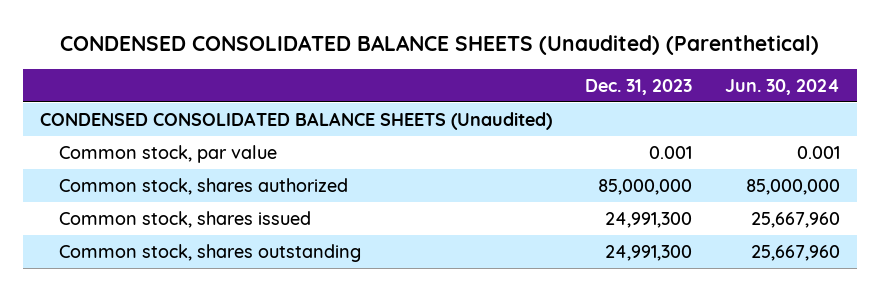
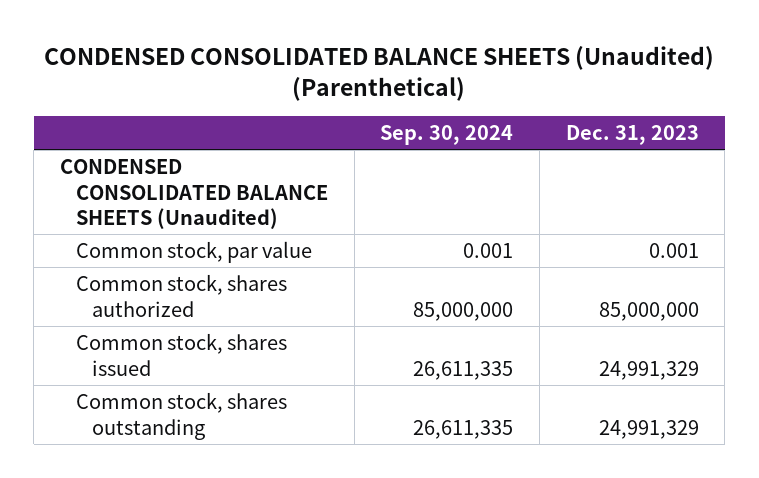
- | Dec. 31, 2023 | Jun. 30, 2024
+ | Sep. 30, 2024 | Dec. 31, 2023
- Common stock, shares issued | 24,991,300 | 25,667,960
- Common stock, shares outstanding | 24,991,300 | 25,667,960
+ Common stock, shares issued | 26,611,335 | 24,991,329
+ Common stock, shares outstanding | 26,611,335 | 24,991,329

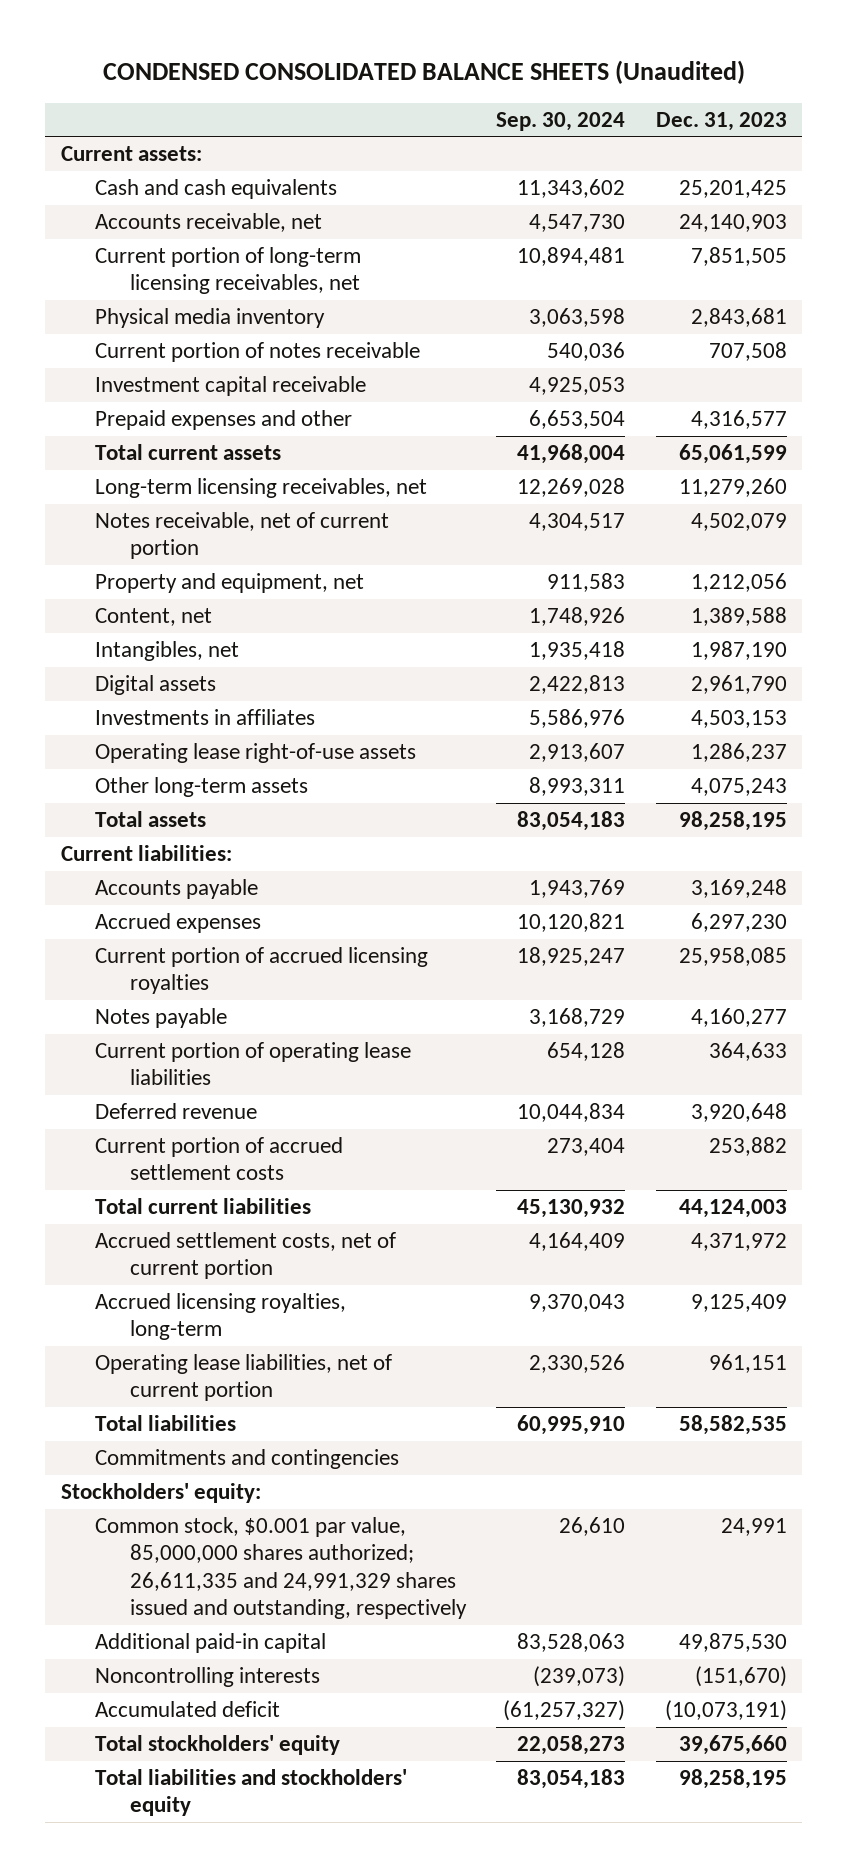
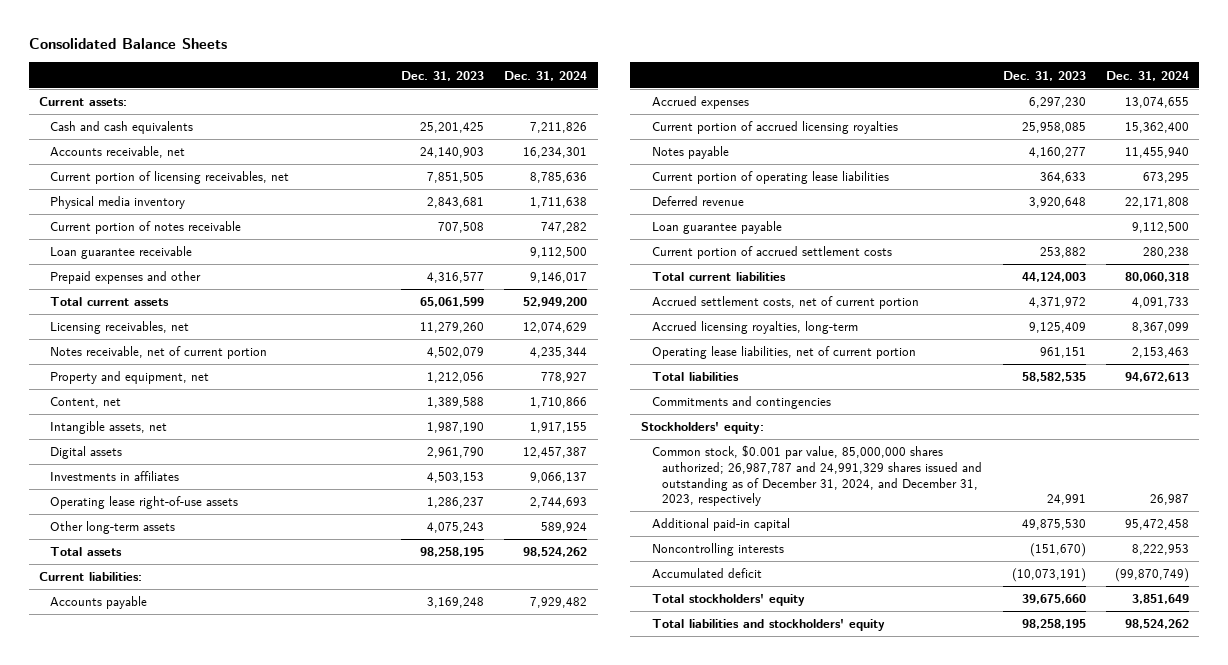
- CONDENSED CONSOLIDATED BALANCE SHEETS (Unaudited)
+ Consolidated Balance Sheets
- | Sep. 30, 2024 | Dec. 31, 2023
+ | Dec. 31, 2023 | Dec. 31, 2024
- Current portion of long-term licensing receivables, net | 10,894,481 | 7,851,505
+ Current portion of licensing receivables, net | 7,851,505 | 8,785,636
- Investment capital receivable | 4,925,053 |
+ Loan guarantee receivable | | 9,112,500
- Long-term licensing receivables, net | 12,269,028 | 11,279,260
+ Licensing receivables, net | 11,279,260 | 12,074,629
- Intangibles, net | 1,935,418 | 1,987,190
+ Intangible assets, net | 1,987,190 | 1,917,155
+ Loan guarantee payable | | 9,112,500
- Common stock, $0.001 par value, 85,000,000 shares authorized; 26,611,335 and 24,991,329 shares issued and outstanding, respectively | 26,610 | 24,991
+ Common stock, $0.001 par value, 85,000,000 shares authorized; 26,987,787 and 24,991,329 shares issued and outstanding as of December 31, 2024, and December 31, 2023, respectively | 24,991 | 26,987

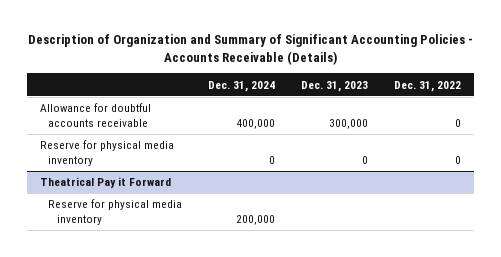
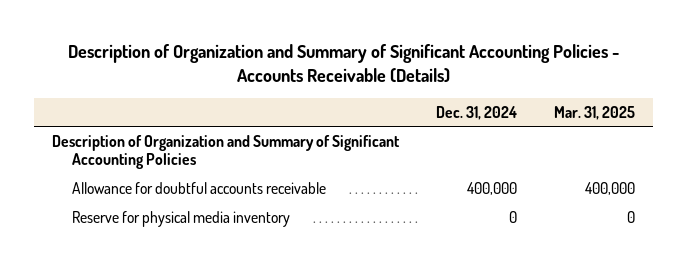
- | Dec. 31, 2024 | Dec. 31, 2023 | Dec. 31, 2022
+ | Dec. 31, 2024 | Mar. 31, 2025
+ Description of Organization and Summary of Significant Accounting Policies
- Theatrical Pay it Forward
- Reserve for physical media inventory | 200,000 | |

